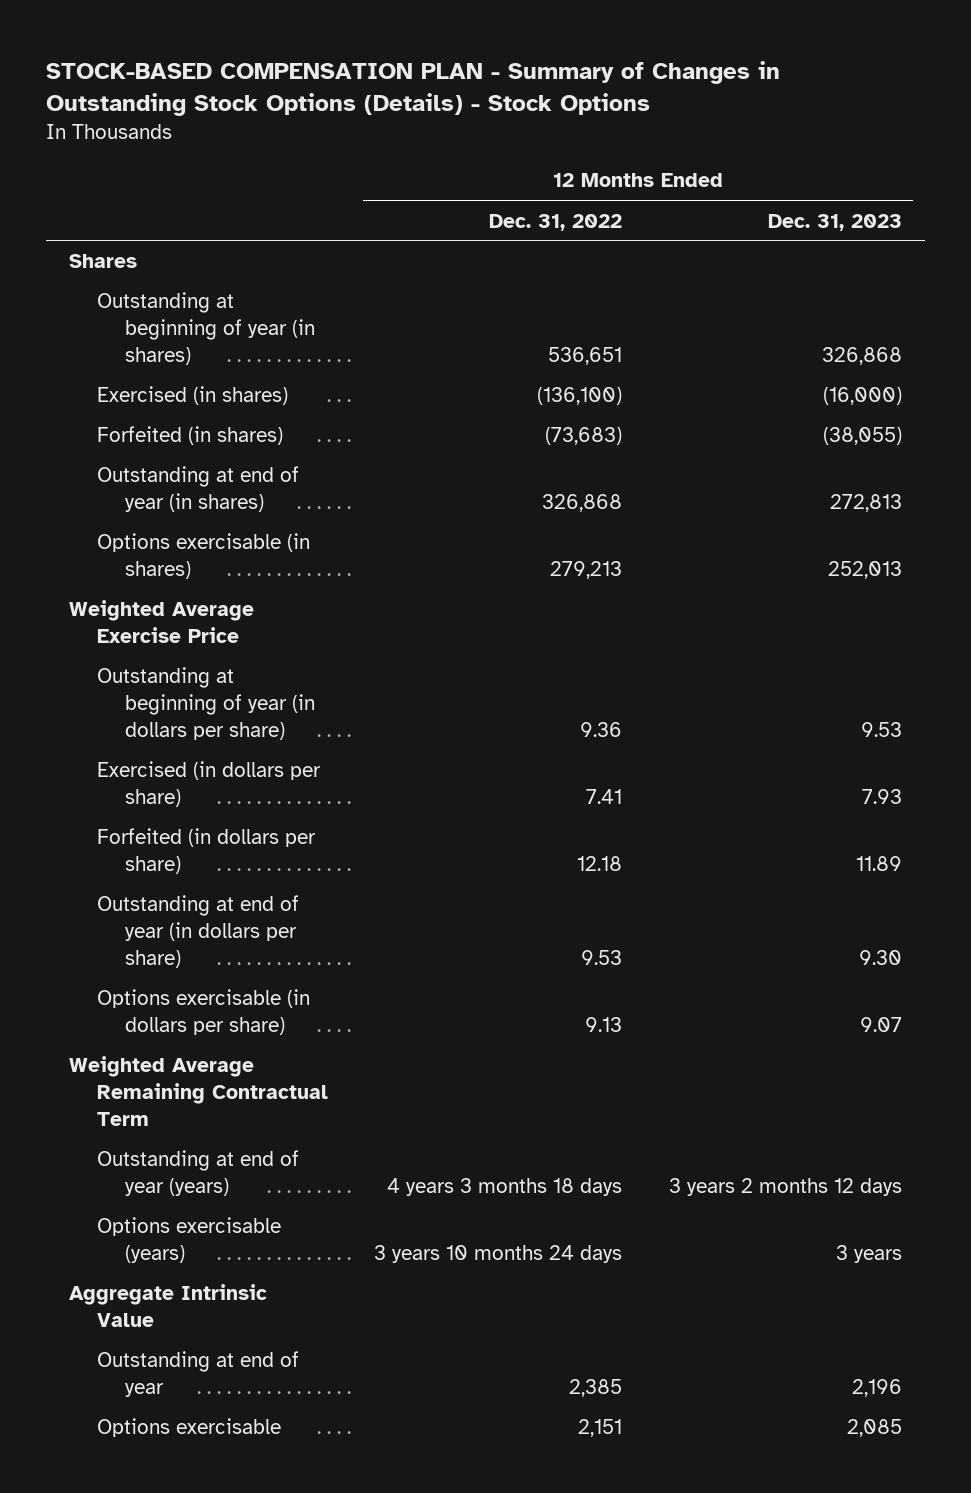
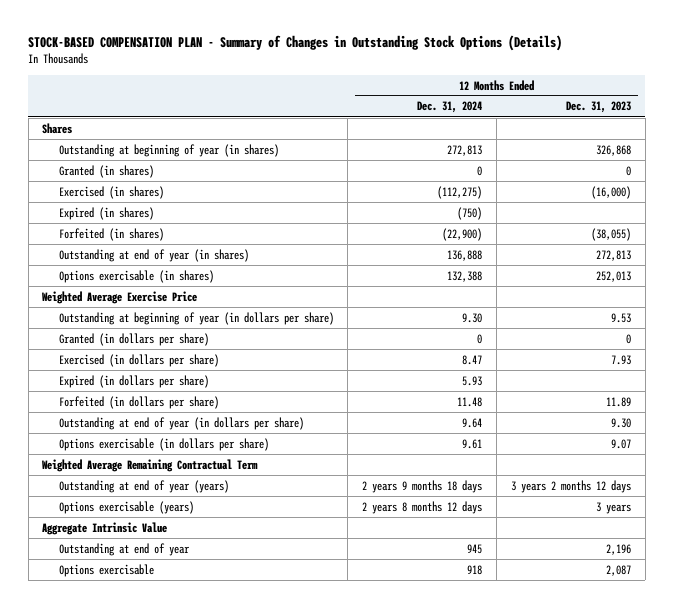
- STOCK-BASED COMPENSATION PLAN - Summary of Changes in Outstanding Stock Options (Details) - Stock Options
+ STOCK-BASED COMPENSATION PLAN - Summary of Changes in Outstanding Stock Options (Details)
- | 12 Months Ended Dec. 31, 2022 | 12 Months Ended Dec. 31, 2023
+ | 12 Months Ended Dec. 31, 2024 | 12 Months Ended Dec. 31, 2023
+ Granted (in shares) | 0 | 0
+ Expired (in shares) | (750) |
+ Granted (in dollars per share) | 0 | 0
+ Expired (in dollars per share) | 5.93 |
- Options exercisable | 2,151 | 2,085
+ Options exercisable | 918 | 2,087

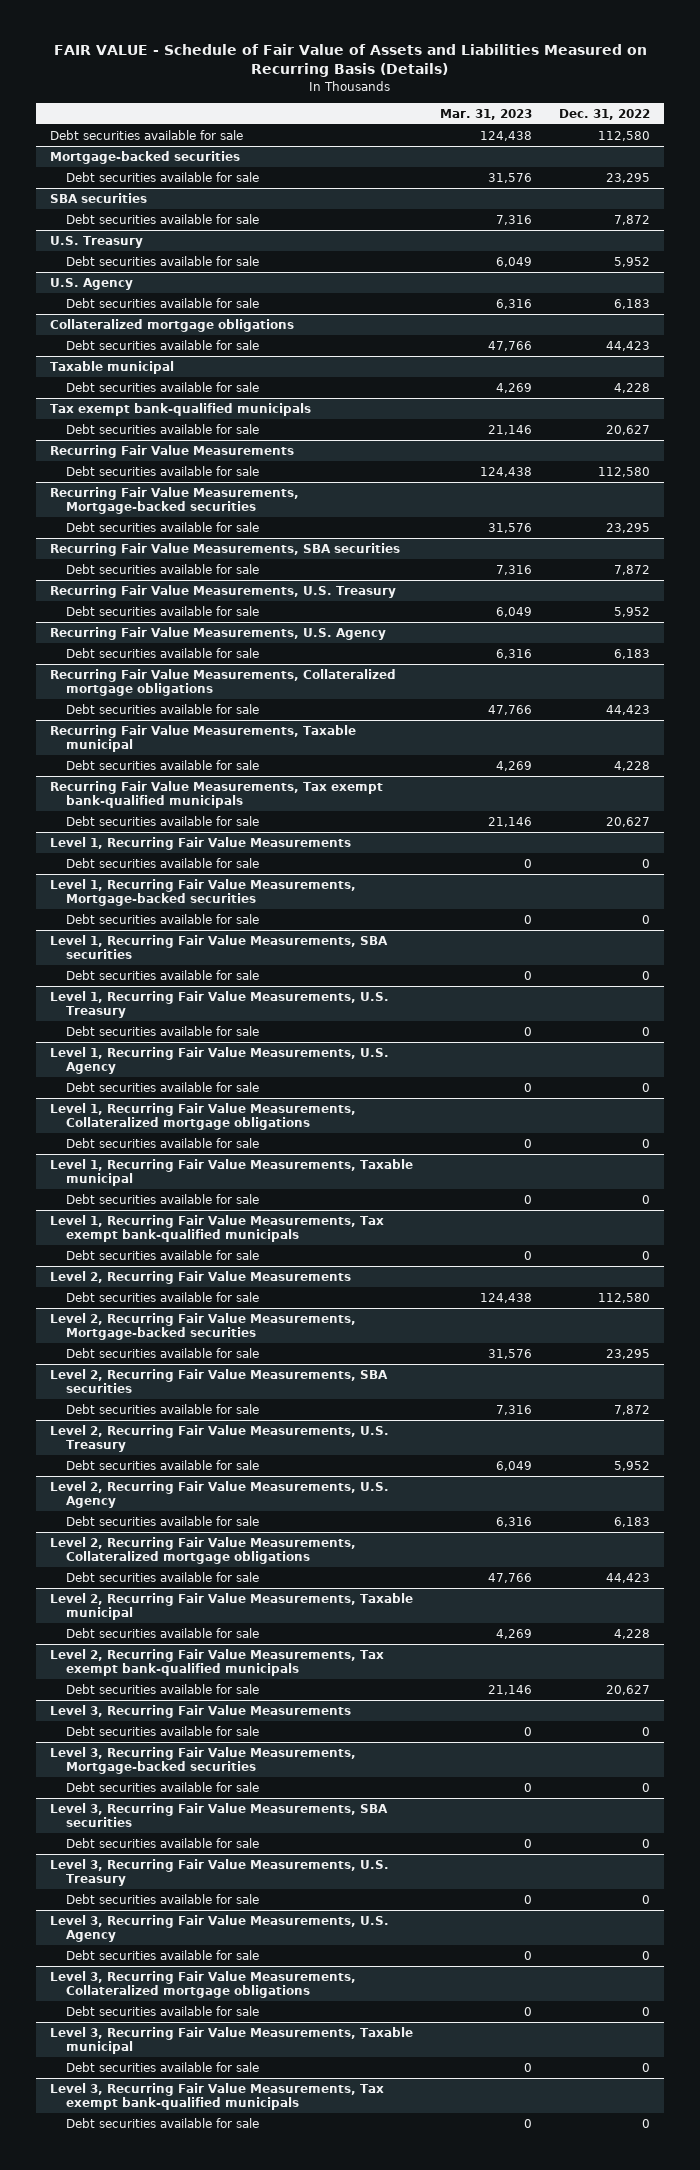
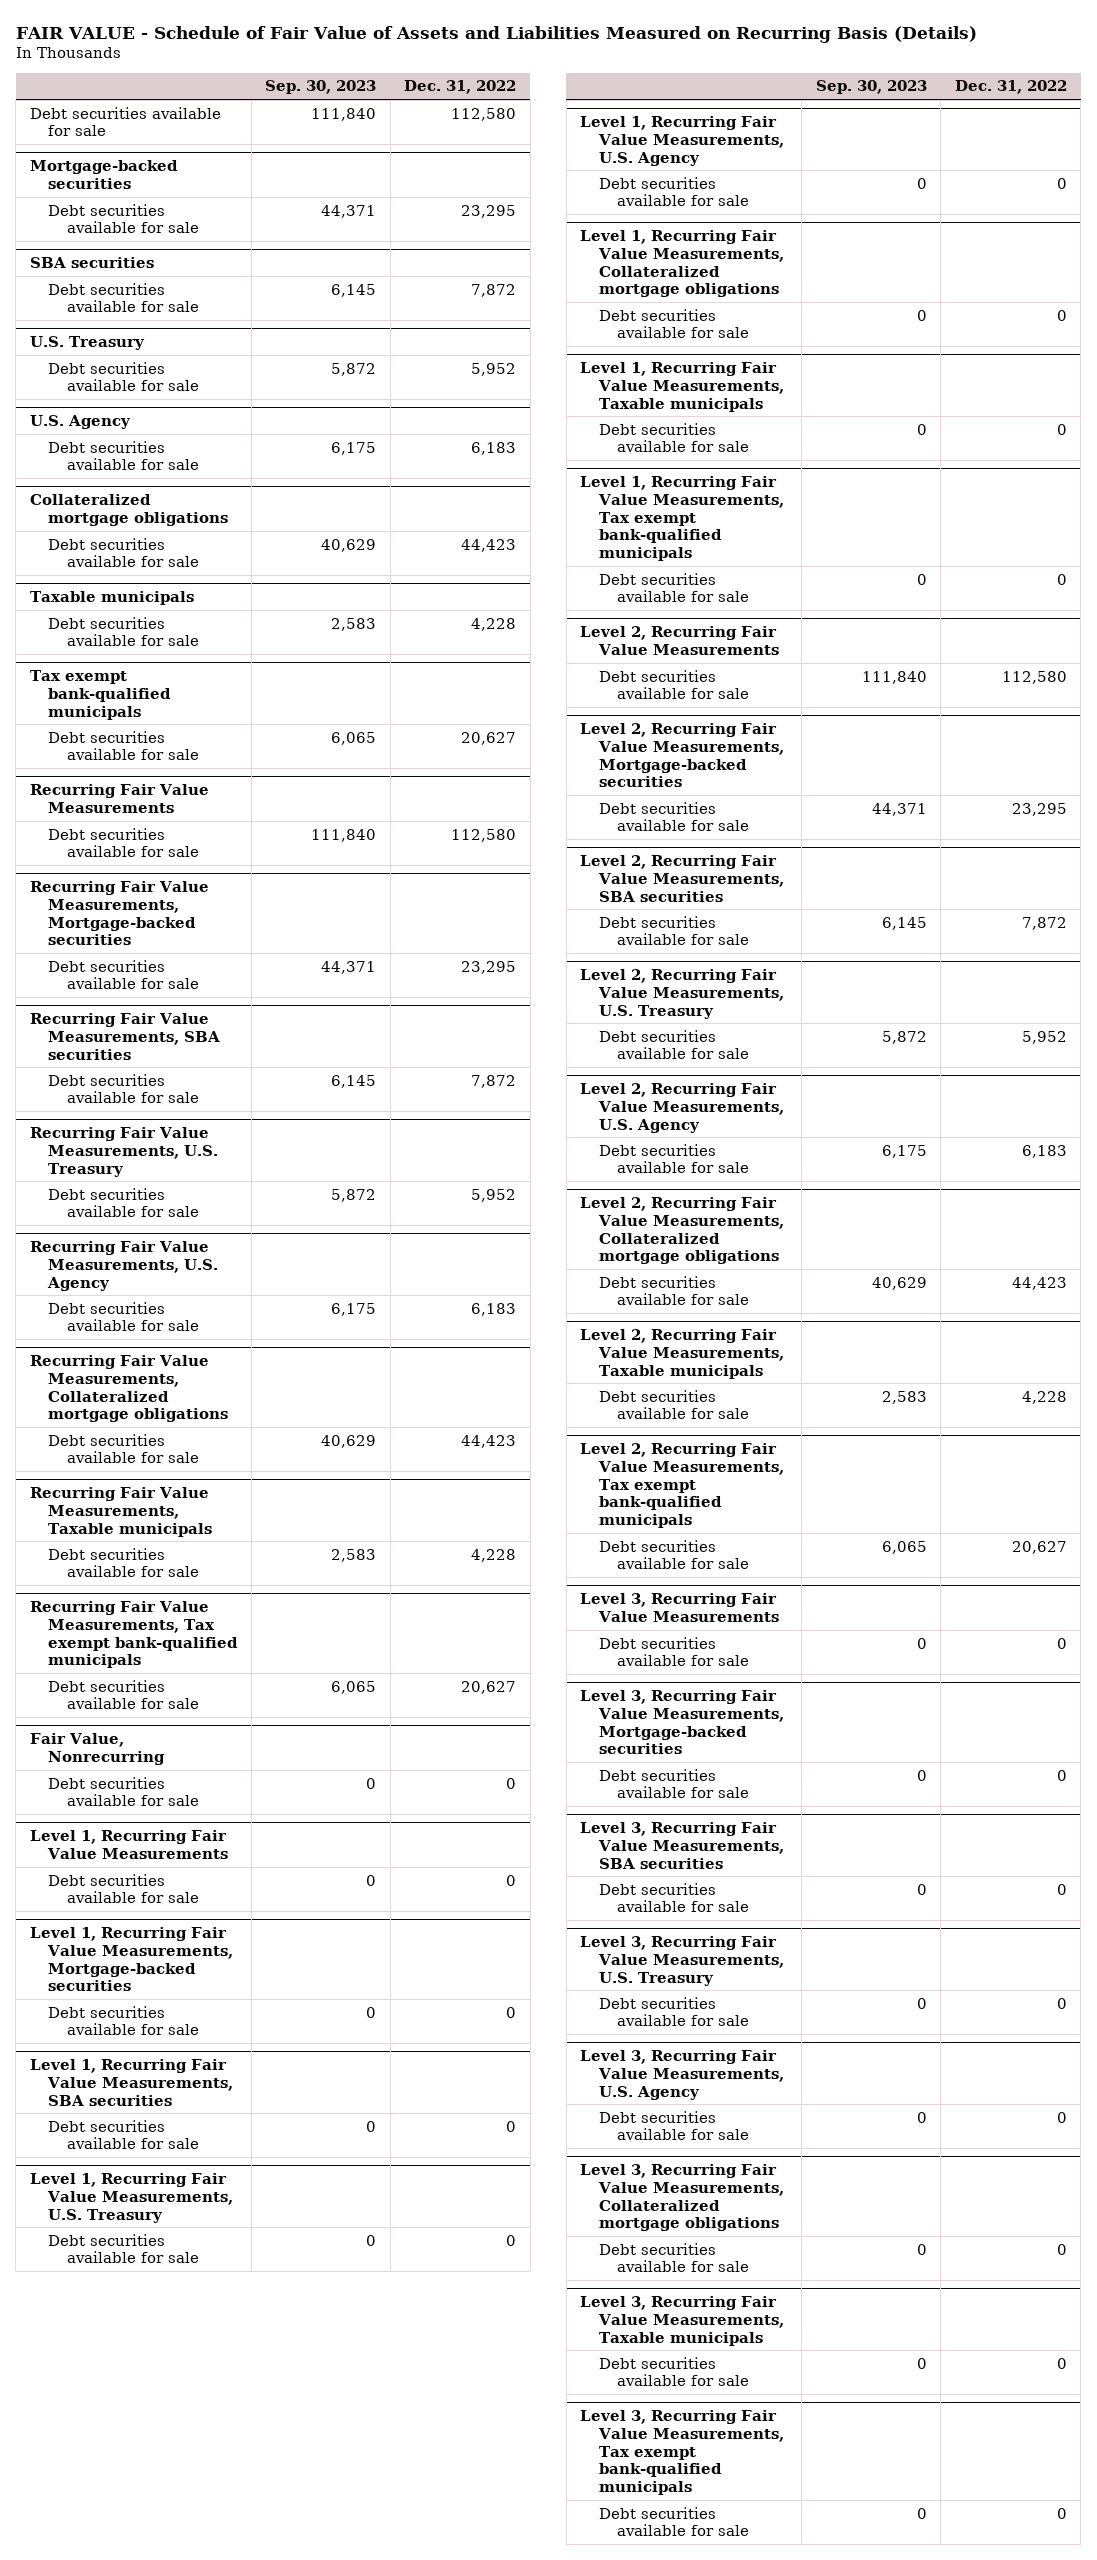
- | Mar. 31, 2023 | Dec. 31, 2022
+ | Sep. 30, 2023 | Dec. 31, 2022
- Taxable municipal
+ Taxable municipals
- Recurring Fair Value Measurements, Taxable municipal
+ Recurring Fair Value Measurements, Taxable municipals
+ Fair Value, Nonrecurring
+ Debt securities available for sale | 0 | 0
- Level 1, Recurring Fair Value Measurements, Taxable municipal
+ Level 1, Recurring Fair Value Measurements, Taxable municipals
- Level 2, Recurring Fair Value Measurements, Taxable municipal
+ Level 2, Recurring Fair Value Measurements, Taxable municipals
- Level 3, Recurring Fair Value Measurements, Taxable municipal
+ Level 3, Recurring Fair Value Measurements, Taxable municipals

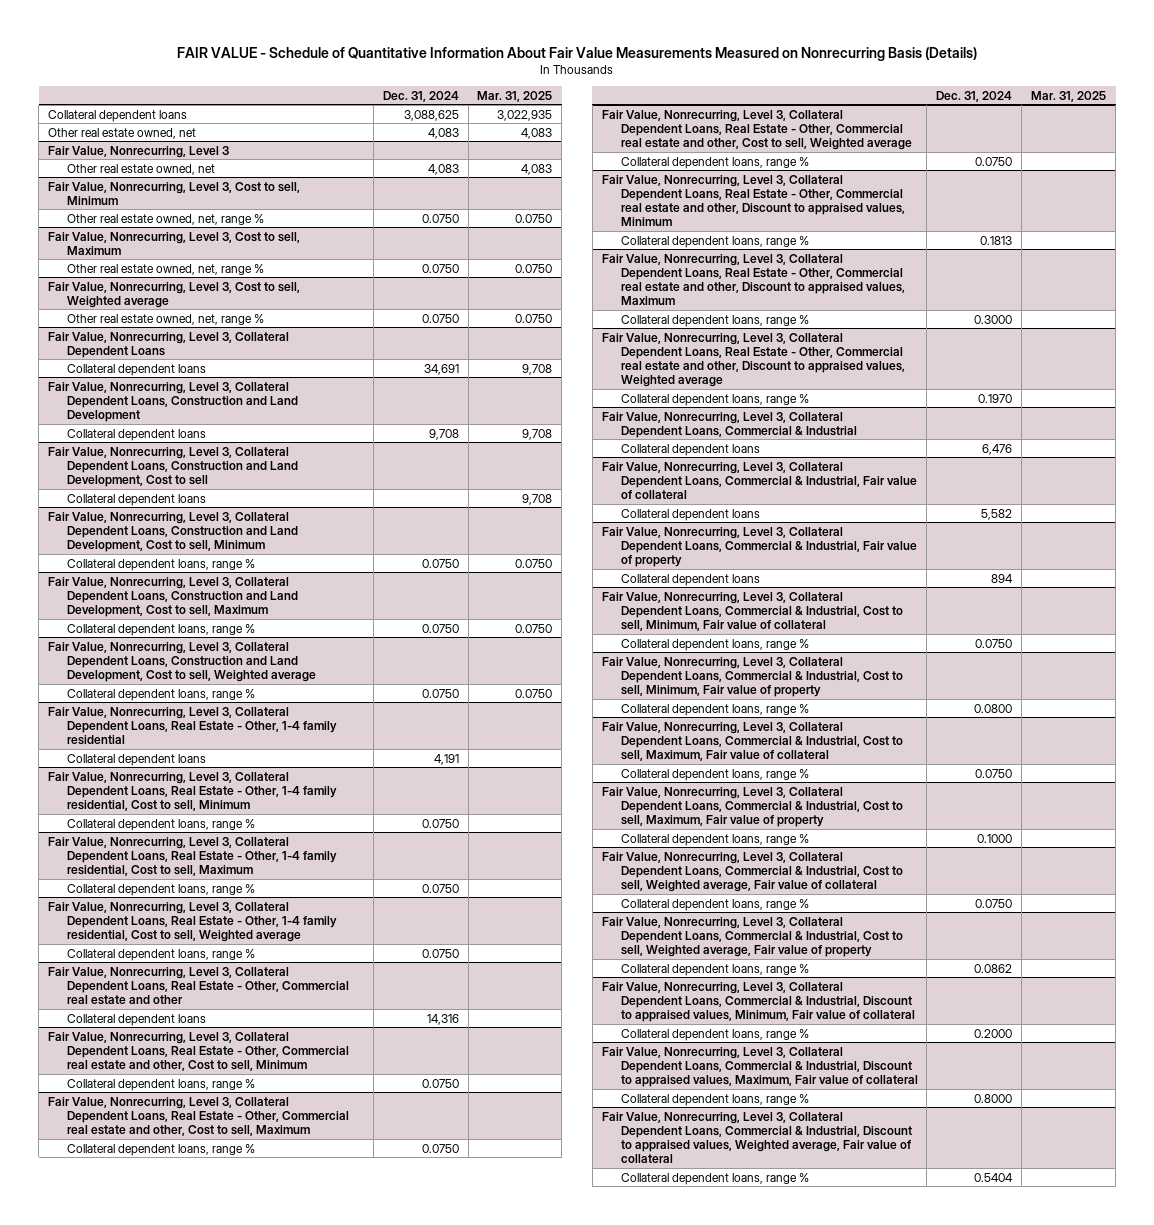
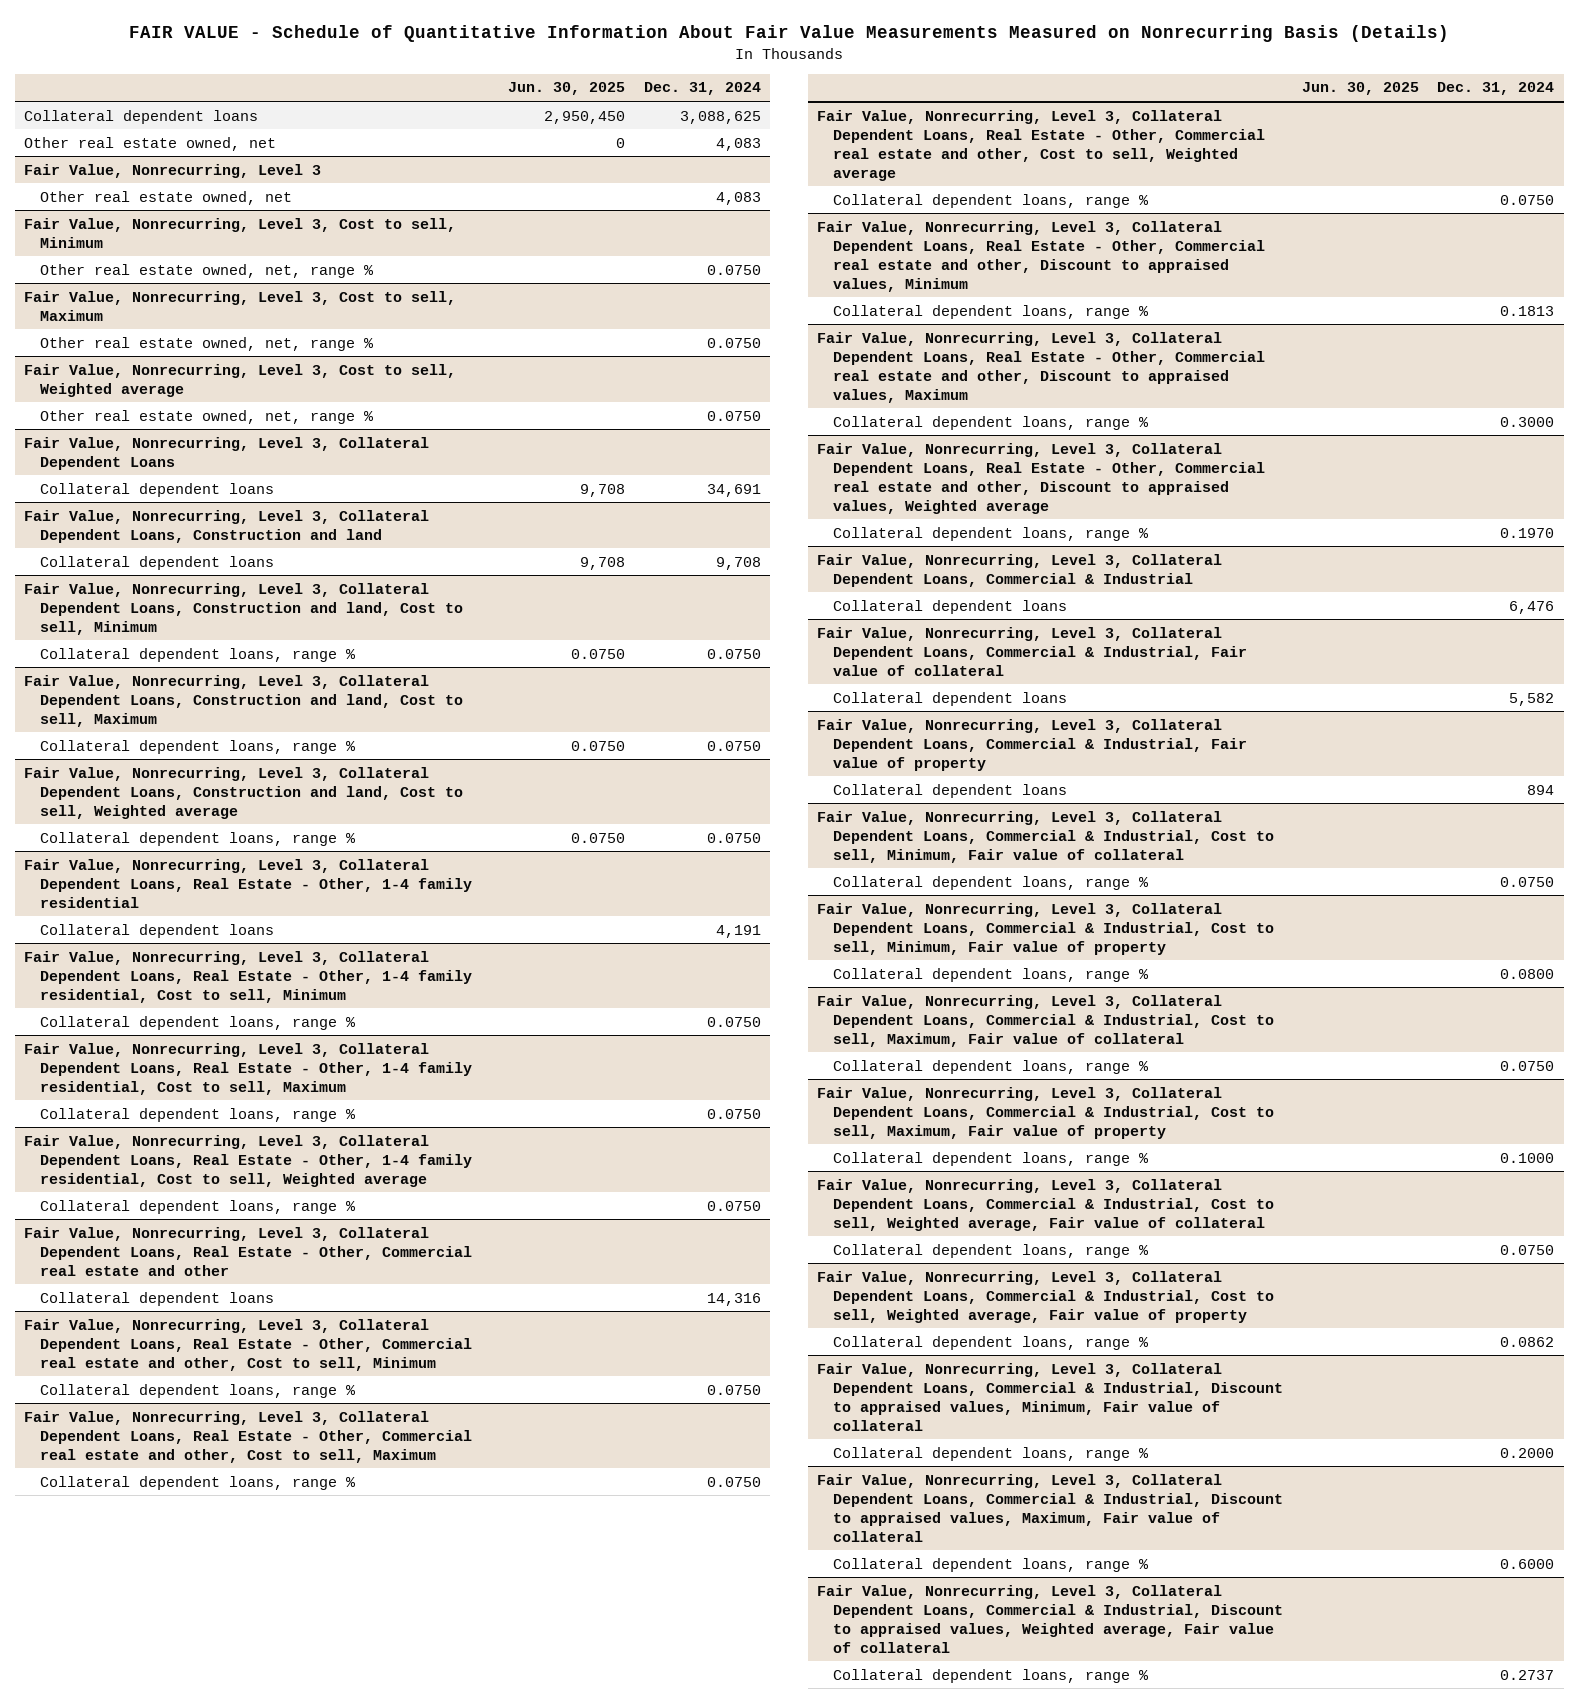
- | Dec. 31, 2024 | Mar. 31, 2025
+ | Jun. 30, 2025 | Dec. 31, 2024
- Fair Value, Nonrecurring, Level 3, Collateral Dependent Loans, Construction and Land Development
+ Fair Value, Nonrecurring, Level 3, Collateral Dependent Loans, Construction and land
- Fair Value, Nonrecurring, Level 3, Collateral Dependent Loans, Construction and Land Development, Cost to sell
- Collateral dependent loans | | 9,708
- Fair Value, Nonrecurring, Level 3, Collateral Dependent Loans, Construction and Land Development, Cost to sell, Minimum
+ Fair Value, Nonrecurring, Level 3, Collateral Dependent Loans, Construction and land, Cost to sell, Minimum
- Fair Value, Nonrecurring, Level 3, Collateral Dependent Loans, Construction and Land Development, Cost to sell, Maximum
+ Fair Value, Nonrecurring, Level 3, Collateral Dependent Loans, Construction and land, Cost to sell, Maximum
- Fair Value, Nonrecurring, Level 3, Collateral Dependent Loans, Construction and Land Development, Cost to sell, Weighted average
+ Fair Value, Nonrecurring, Level 3, Collateral Dependent Loans, Construction and land, Cost to sell, Weighted average
@ Fair Value, Nonrecurring, Level 3, Collateral Dependent Loans, Commercial & Industrial, Discount to appraised values, Maximum, Fair value of collateral
- Collateral dependent loans, range % | 0.8000 |
+ Collateral dependent loans, range % | | 0.6000
@ Fair Value, Nonrecurring, Level 3, Collateral Dependent Loans, Commercial & Industrial, Discount to appraised values, Weighted average, Fair value of collateral
- Collateral dependent loans, range % | 0.5404 |
+ Collateral dependent loans, range % | | 0.2737

